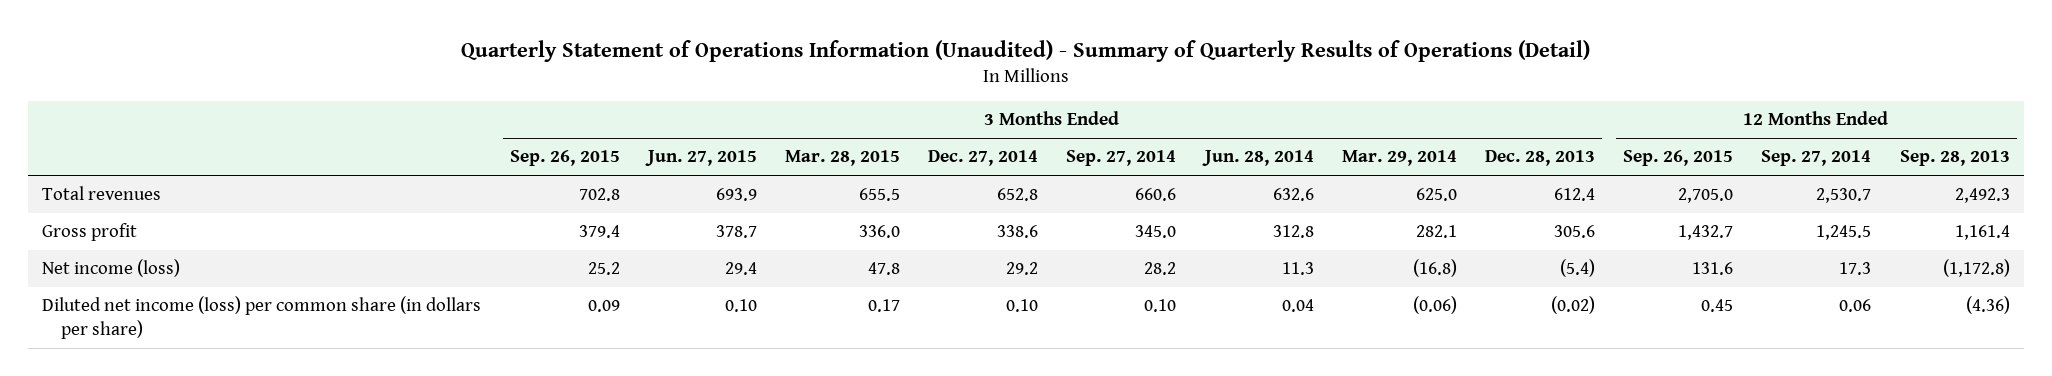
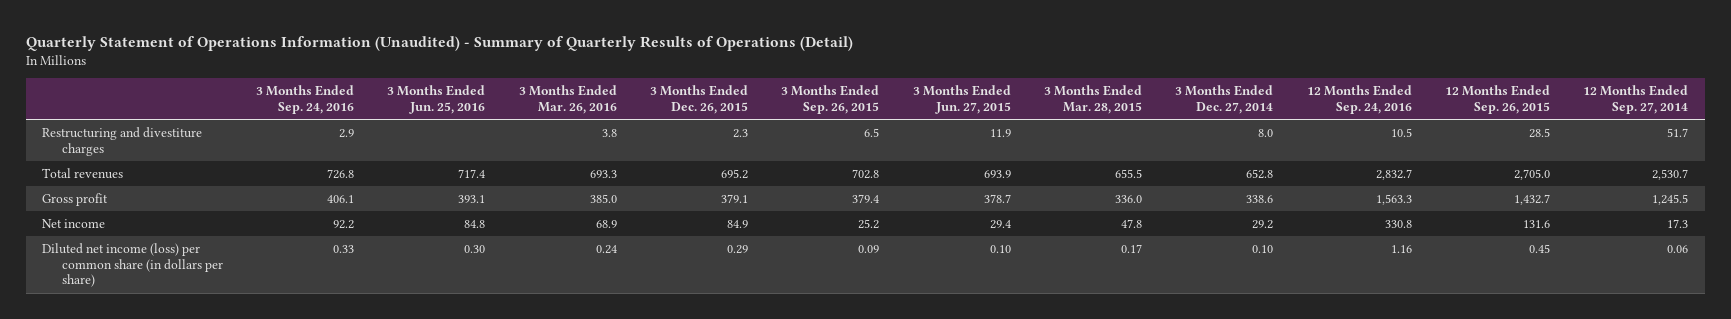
- | 3 Months Ended Sep. 26, 2015 | 3 Months Ended Jun. 27, 2015 | 3 Months Ended Mar. 28, 2015 | 3 Months Ended Dec. 27, 2014 | 3 Months Ended Sep. 27, 2014 | 3 Months Ended Jun. 28, 2014 | 3 Months Ended Mar. 29, 2014 | 3 Months Ended Dec. 28, 2013 | 12 Months Ended Sep. 26, 2015 | 12 Months Ended Sep. 27, 2014 | 12 Months Ended Sep. 28, 2013
+ | 3 Months Ended Sep. 24, 2016 | 3 Months Ended Jun. 25, 2016 | 3 Months Ended Mar. 26, 2016 | 3 Months Ended Dec. 26, 2015 | 3 Months Ended Sep. 26, 2015 | 3 Months Ended Jun. 27, 2015 | 3 Months Ended Mar. 28, 2015 | 3 Months Ended Dec. 27, 2014 | 12 Months Ended Sep. 24, 2016 | 12 Months Ended Sep. 26, 2015 | 12 Months Ended Sep. 27, 2014
+ Restructuring and divestiture charges | 2.9 | | 3.8 | 2.3 | 6.5 | 11.9 | | 8.0 | 10.5 | 28.5 | 51.7
- Net income (loss) | 25.2 | 29.4 | 47.8 | 29.2 | 28.2 | 11.3 | (16.8) | (5.4) | 131.6 | 17.3 | (1,172.8)
+ Net income | 92.2 | 84.8 | 68.9 | 84.9 | 25.2 | 29.4 | 47.8 | 29.2 | 330.8 | 131.6 | 17.3

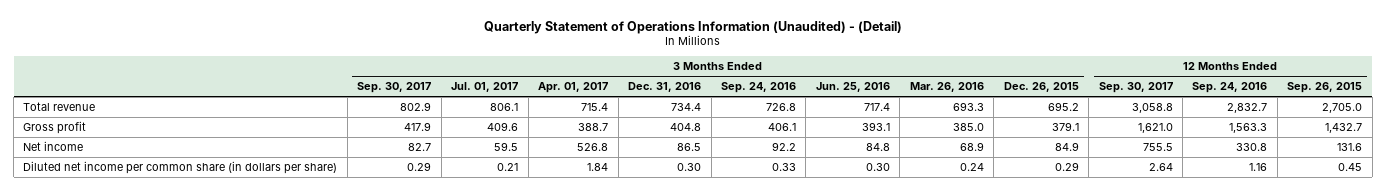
- Quarterly Statement of Operations Information (Unaudited) - Summary of Quarterly Results of Operations (Detail)
+ Quarterly Statement of Operations Information (Unaudited) - (Detail)
- | 3 Months Ended Sep. 24, 2016 | 3 Months Ended Jun. 25, 2016 | 3 Months Ended Mar. 26, 2016 | 3 Months Ended Dec. 26, 2015 | 3 Months Ended Sep. 26, 2015 | 3 Months Ended Jun. 27, 2015 | 3 Months Ended Mar. 28, 2015 | 3 Months Ended Dec. 27, 2014 | 12 Months Ended Sep. 24, 2016 | 12 Months Ended Sep. 26, 2015 | 12 Months Ended Sep. 27, 2014
+ | 3 Months Ended Sep. 30, 2017 | 3 Months Ended Jul. 01, 2017 | 3 Months Ended Apr. 01, 2017 | 3 Months Ended Dec. 31, 2016 | 3 Months Ended Sep. 24, 2016 | 3 Months Ended Jun. 25, 2016 | 3 Months Ended Mar. 26, 2016 | 3 Months Ended Dec. 26, 2015 | 12 Months Ended Sep. 30, 2017 | 12 Months Ended Sep. 24, 2016 | 12 Months Ended Sep. 26, 2015
- Restructuring and divestiture charges | 2.9 | | 3.8 | 2.3 | 6.5 | 11.9 | | 8.0 | 10.5 | 28.5 | 51.7
- Total revenues | 726.8 | 717.4 | 693.3 | 695.2 | 702.8 | 693.9 | 655.5 | 652.8 | 2,832.7 | 2,705.0 | 2,530.7
+ Total revenue | 802.9 | 806.1 | 715.4 | 734.4 | 726.8 | 717.4 | 693.3 | 695.2 | 3,058.8 | 2,832.7 | 2,705.0
- Diluted net income (loss) per common share (in dollars per share) | 0.33 | 0.30 | 0.24 | 0.29 | 0.09 | 0.10 | 0.17 | 0.10 | 1.16 | 0.45 | 0.06
+ Diluted net income per common share (in dollars per share) | 0.29 | 0.21 | 1.84 | 0.30 | 0.33 | 0.30 | 0.24 | 0.29 | 2.64 | 1.16 | 0.45

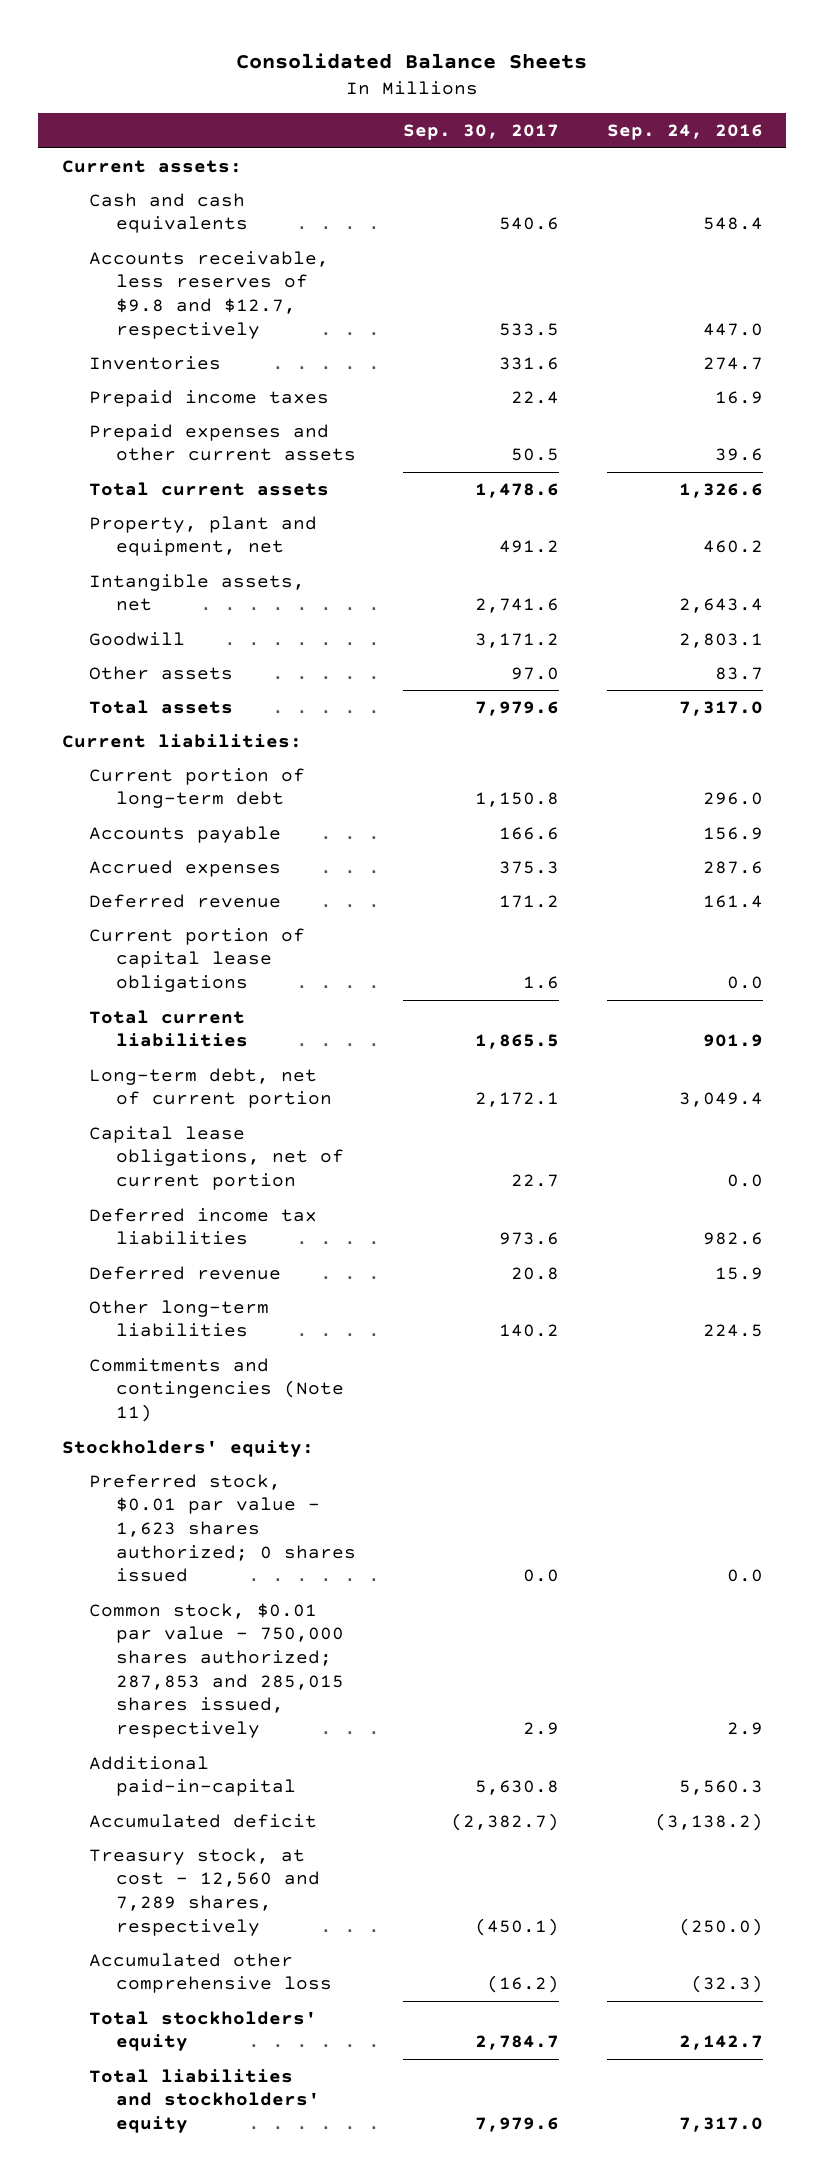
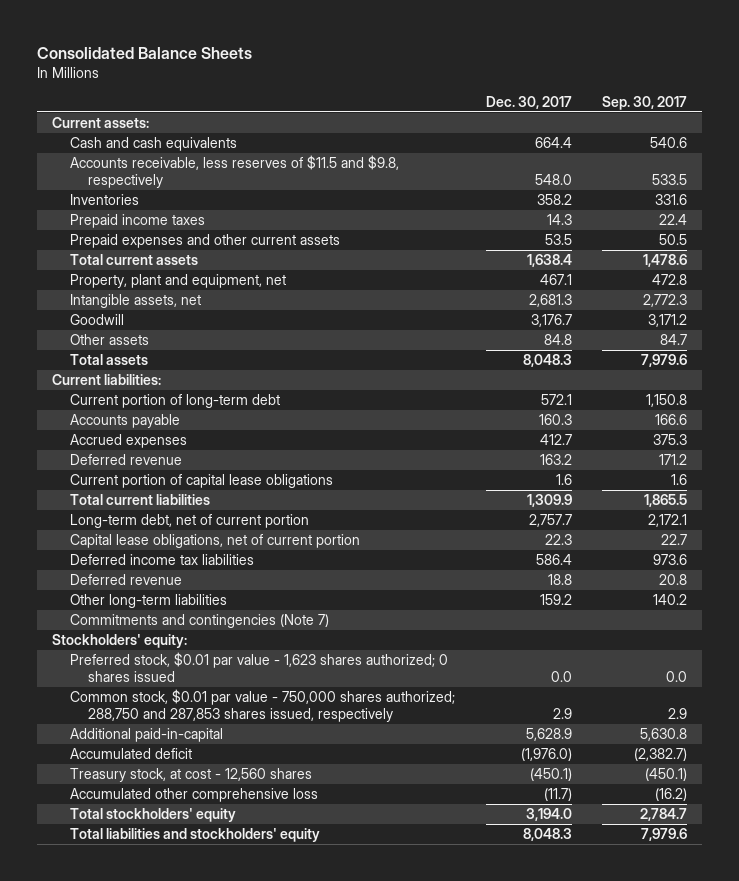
- | Sep. 30, 2017 | Sep. 24, 2016
+ | Dec. 30, 2017 | Sep. 30, 2017
- Accounts receivable, less reserves of $9.8 and $12.7, respectively | 533.5 | 447.0
+ Accounts receivable, less reserves of $11.5 and $9.8, respectively | 548.0 | 533.5
- Property, plant and equipment, net | 491.2 | 460.2
- Intangible assets, net | 2,741.6 | 2,643.4
+ Property, plant and equipment, net | 467.1 | 472.8
+ Intangible assets, net | 2,681.3 | 2,772.3
- Other assets | 97.0 | 83.7
+ Other assets | 84.8 | 84.7
- Commitments and contingencies (Note 11)
+ Commitments and contingencies (Note 7)
- Common stock, $0.01 par value - 750,000 shares authorized; 287,853 and 285,015 shares issued, respectively | 2.9 | 2.9
+ Common stock, $0.01 par value - 750,000 shares authorized; 288,750 and 287,853 shares issued, respectively | 2.9 | 2.9
- Treasury stock, at cost - 12,560 and 7,289 shares, respectively | (450.1) | (250.0)
+ Treasury stock, at cost - 12,560 shares | (450.1) | (450.1)

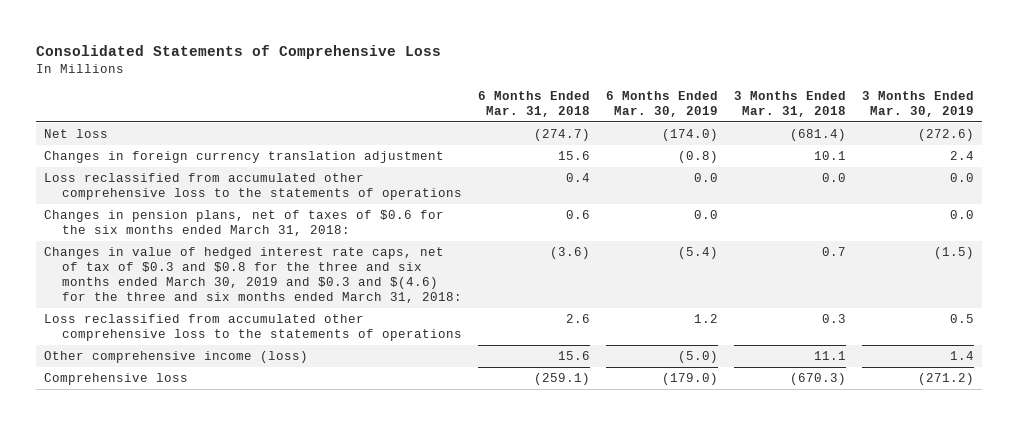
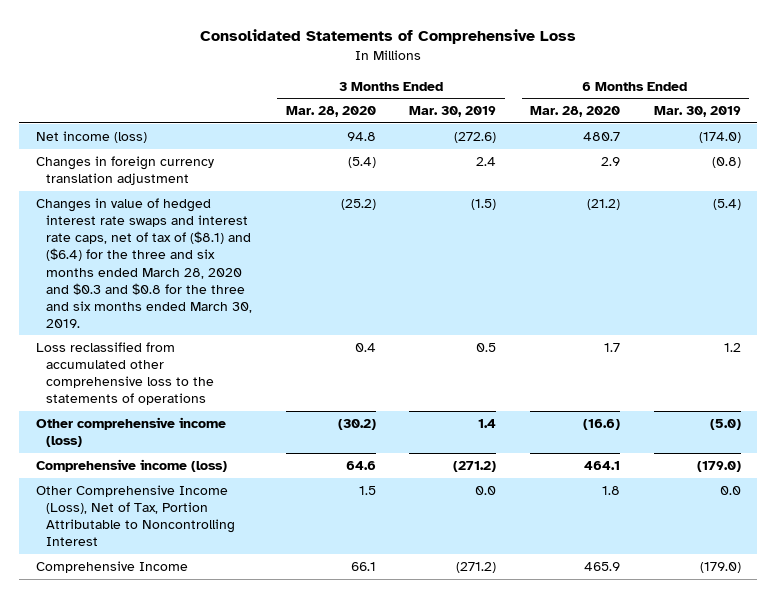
- | 6 Months Ended Mar. 31, 2018 | 6 Months Ended Mar. 30, 2019 | 3 Months Ended Mar. 31, 2018 | 3 Months Ended Mar. 30, 2019
+ | 3 Months Ended Mar. 28, 2020 | 3 Months Ended Mar. 30, 2019 | 6 Months Ended Mar. 28, 2020 | 6 Months Ended Mar. 30, 2019
- Net loss | (274.7) | (174.0) | (681.4) | (272.6)
+ Net income (loss) | 94.8 | (272.6) | 480.7 | (174.0)
- Loss reclassified from accumulated other comprehensive loss to the statements of operations | 0.4 | 0.0 | 0.0 | 0.0
- Changes in pension plans, net of taxes of $0.6 for the six months ended March 31, 2018: | 0.6 | 0.0 | | 0.0
- Changes in value of hedged interest rate caps, net of tax of $0.3 and $0.8 for the three and six months ended March 30, 2019 and $0.3 and $(4.6) for the three and six months ended March 31, 2018: | (3.6) | (5.4) | 0.7 | (1.5)
+ Changes in value of hedged interest rate swaps and interest rate caps, net of tax of ($8.1) and ($6.4) for the three and six months ended March 28, 2020 and $0.3 and $0.8 for the three and six months ended March 30, 2019. | (25.2) | (1.5) | (21.2) | (5.4)
- Comprehensive loss | (259.1) | (179.0) | (670.3) | (271.2)
+ Comprehensive income (loss) | 64.6 | (271.2) | 464.1 | (179.0)
+ Other Comprehensive Income (Loss), Net of Tax, Portion Attributable to Noncontrolling Interest | 1.5 | 0.0 | 1.8 | 0.0
+ Comprehensive Income | 66.1 | (271.2) | 465.9 | (179.0)

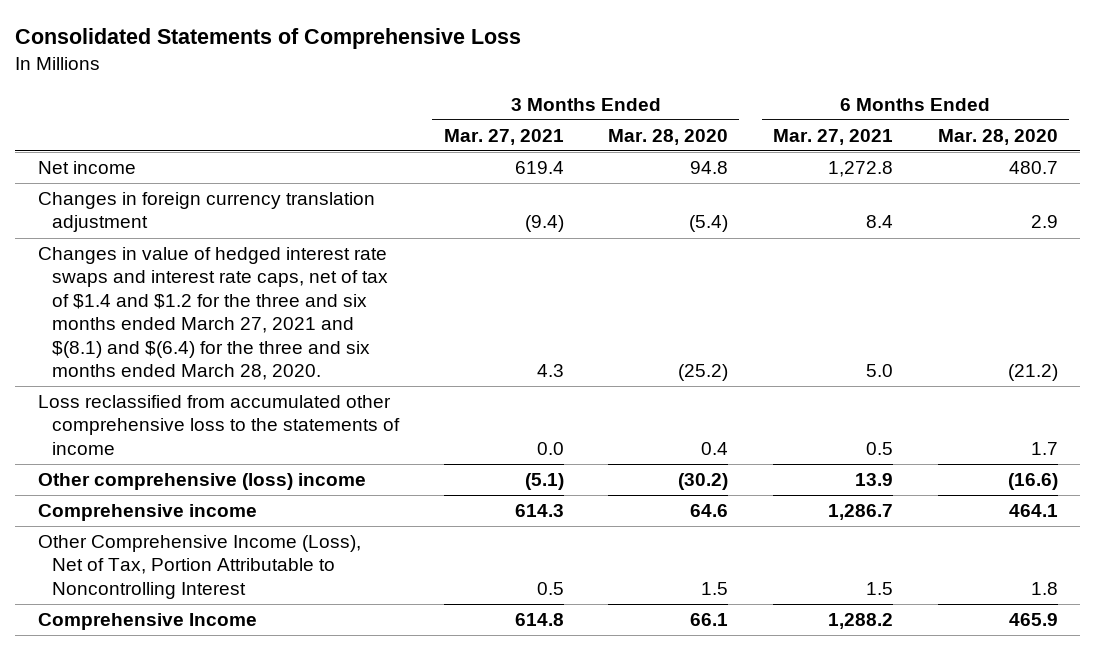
- | 3 Months Ended Mar. 28, 2020 | 3 Months Ended Mar. 30, 2019 | 6 Months Ended Mar. 28, 2020 | 6 Months Ended Mar. 30, 2019
+ | 3 Months Ended Mar. 27, 2021 | 3 Months Ended Mar. 28, 2020 | 6 Months Ended Mar. 27, 2021 | 6 Months Ended Mar. 28, 2020
- Net income (loss) | 94.8 | (272.6) | 480.7 | (174.0)
+ Net income | 619.4 | 94.8 | 1,272.8 | 480.7
- Changes in value of hedged interest rate swaps and interest rate caps, net of tax of ($8.1) and ($6.4) for the three and six months ended March 28, 2020 and $0.3 and $0.8 for the three and six months ended March 30, 2019. | (25.2) | (1.5) | (21.2) | (5.4)
- Loss reclassified from accumulated other comprehensive loss to the statements of operations | 0.4 | 0.5 | 1.7 | 1.2
- Other comprehensive income (loss) | (30.2) | 1.4 | (16.6) | (5.0)
- Comprehensive income (loss) | 64.6 | (271.2) | 464.1 | (179.0)
+ Changes in value of hedged interest rate swaps and interest rate caps, net of tax of $1.4 and $1.2 for the three and six months ended March 27, 2021 and $(8.1) and $(6.4) for the three and six months ended March 28, 2020. | 4.3 | (25.2) | 5.0 | (21.2)
+ Loss reclassified from accumulated other comprehensive loss to the statements of income | 0.0 | 0.4 | 0.5 | 1.7
+ Other comprehensive (loss) income | (5.1) | (30.2) | 13.9 | (16.6)
+ Comprehensive income | 614.3 | 64.6 | 1,286.7 | 464.1

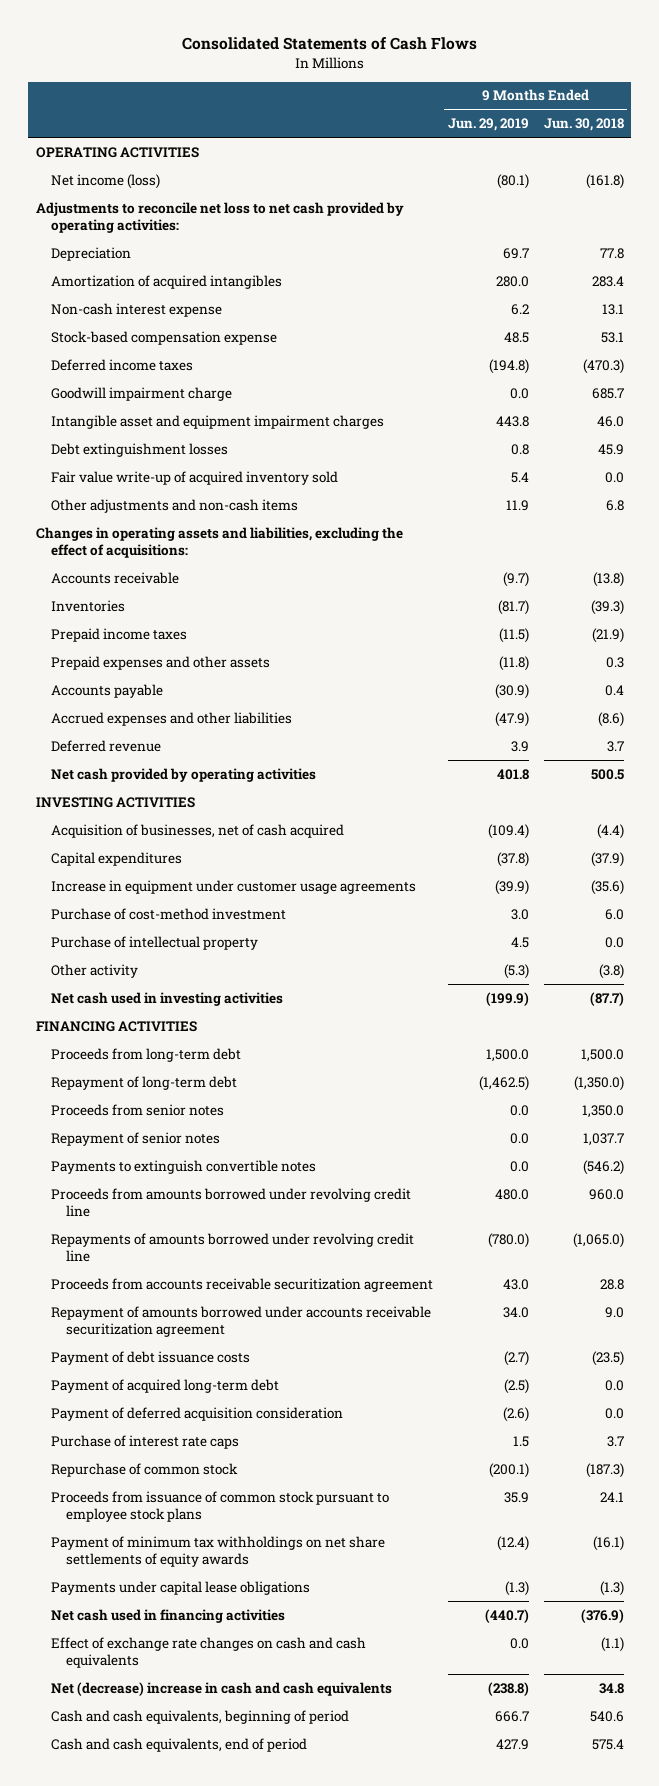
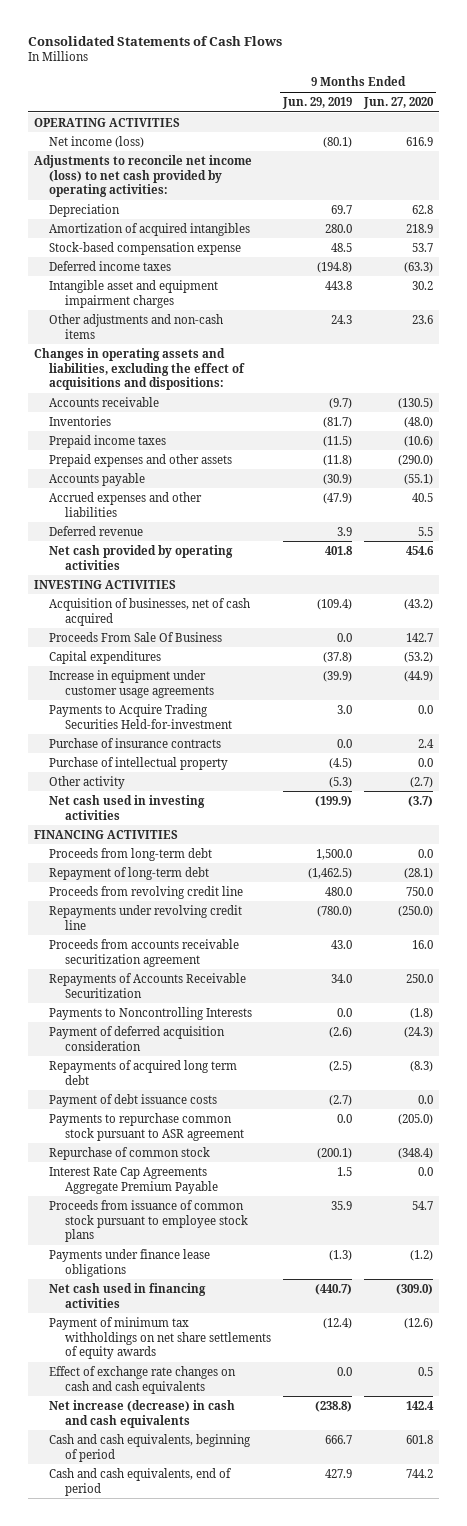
- | 9 Months Ended Jun. 29, 2019 | 9 Months Ended Jun. 30, 2018
+ | 9 Months Ended Jun. 29, 2019 | 9 Months Ended Jun. 27, 2020
- Adjustments to reconcile net loss to net cash provided by operating activities:
+ Adjustments to reconcile net income (loss) to net cash provided by operating activities:
- Non-cash interest expense | 6.2 | 13.1
- Goodwill impairment charge | 0.0 | 685.7
- Debt extinguishment losses | 0.8 | 45.9
- Fair value write-up of acquired inventory sold | 5.4 | 0.0
- Other adjustments and non-cash items | 11.9 | 6.8
- Changes in operating assets and liabilities, excluding the effect of acquisitions:
+ Other adjustments and non-cash items | 24.3 | 23.6
+ Changes in operating assets and liabilities, excluding the effect of acquisitions and dispositions:
+ Proceeds From Sale Of Business | 0.0 | 142.7
- Purchase of cost-method investment | 3.0 | 6.0
- Purchase of intellectual property | 4.5 | 0.0
+ Payments to Acquire Trading Securities Held-for-investment | 3.0 | 0.0
+ Purchase of insurance contracts | 0.0 | 2.4
+ Purchase of intellectual property | (4.5) | 0.0
- Proceeds from senior notes | 0.0 | 1,350.0
- Repayment of senior notes | 0.0 | 1,037.7
- Payments to extinguish convertible notes | 0.0 | (546.2)
- Proceeds from amounts borrowed under revolving credit line | 480.0 | 960.0
- Repayments of amounts borrowed under revolving credit line | (780.0) | (1,065.0)
+ Proceeds from revolving credit line | 480.0 | 750.0
+ Repayments under revolving credit line | (780.0) | (250.0)
- Repayment of amounts borrowed under accounts receivable securitization agreement | 34.0 | 9.0
- Payment of acquired long-term debt | (2.5) | 0.0
+ Repayments of Accounts Receivable Securitization | 34.0 | 250.0
+ Payments to Noncontrolling Interests | 0.0 | (1.8)
- Purchase of interest rate caps | 1.5 | 3.7
+ Repayments of acquired long term debt | (2.5) | (8.3)
moved down: Payment of debt issuance costs | (2.7) | 0.0
+ Payments to repurchase common stock pursuant to ASR agreement | 0.0 | (205.0)
+ Interest Rate Cap Agreements Aggregate Premium Payable | 1.5 | 0.0
- Payments under capital lease obligations | (1.3) | (1.3)
+ Payments under finance lease obligations | (1.3) | (1.2)
moved down: Payment of minimum tax withholdings on net share settlements of equity awards | (12.4) | (12.6)
- Net (decrease) increase in cash and cash equivalents | (238.8) | 34.8
+ Net increase (decrease) in cash and cash equivalents | (238.8) | 142.4

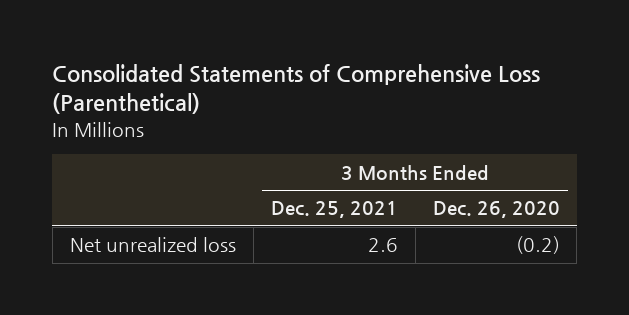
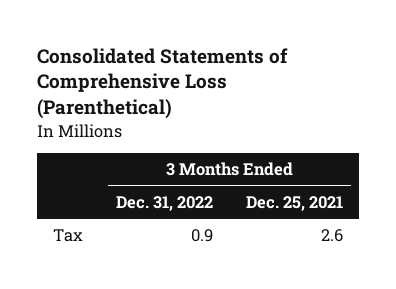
- | 3 Months Ended Dec. 25, 2021 | 3 Months Ended Dec. 26, 2020
+ | 3 Months Ended Dec. 31, 2022 | 3 Months Ended Dec. 25, 2021
- Net unrealized loss | 2.6 | (0.2)
+ Tax | 0.9 | 2.6

